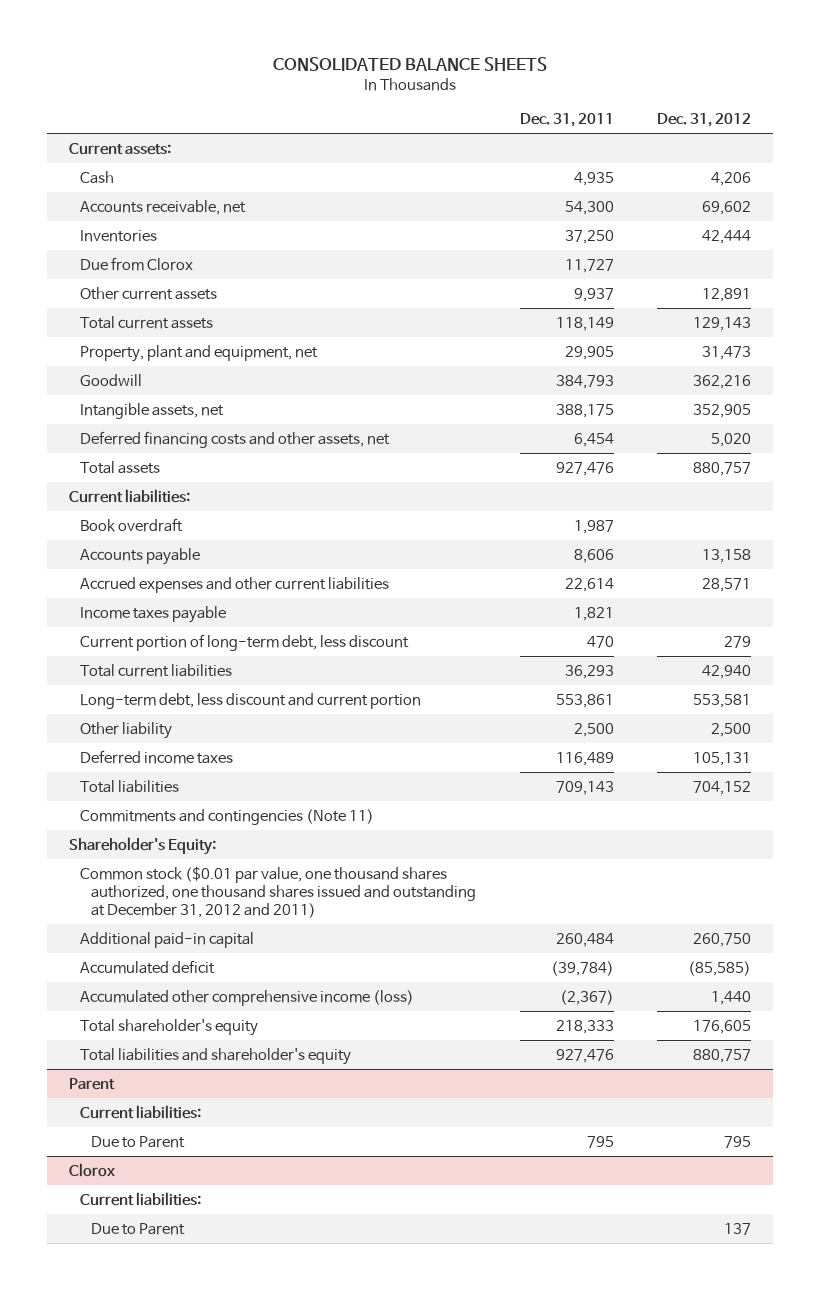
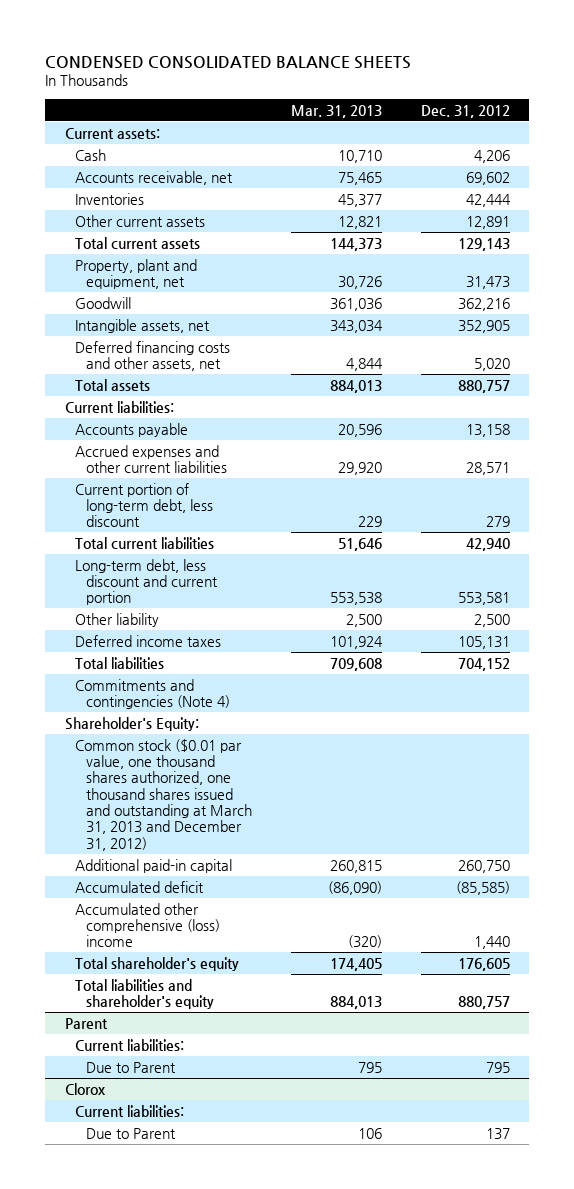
- CONSOLIDATED BALANCE SHEETS
+ CONDENSED CONSOLIDATED BALANCE SHEETS
- | Dec. 31, 2011 | Dec. 31, 2012
+ | Mar. 31, 2013 | Dec. 31, 2012
- Due from Clorox | 11,727 |
- Book overdraft | 1,987 |
- Income taxes payable | 1,821 |
- Commitments and contingencies (Note 11)
+ Commitments and contingencies (Note 4)
- Common stock ($0.01 par value, one thousand shares authorized, one thousand shares issued and outstanding at December 31, 2012 and 2011)
+ Common stock ($0.01 par value, one thousand shares authorized, one thousand shares issued and outstanding at March 31, 2013 and December 31, 2012)
- Accumulated other comprehensive income (loss) | (2,367) | 1,440
+ Accumulated other comprehensive (loss) income | (320) | 1,440

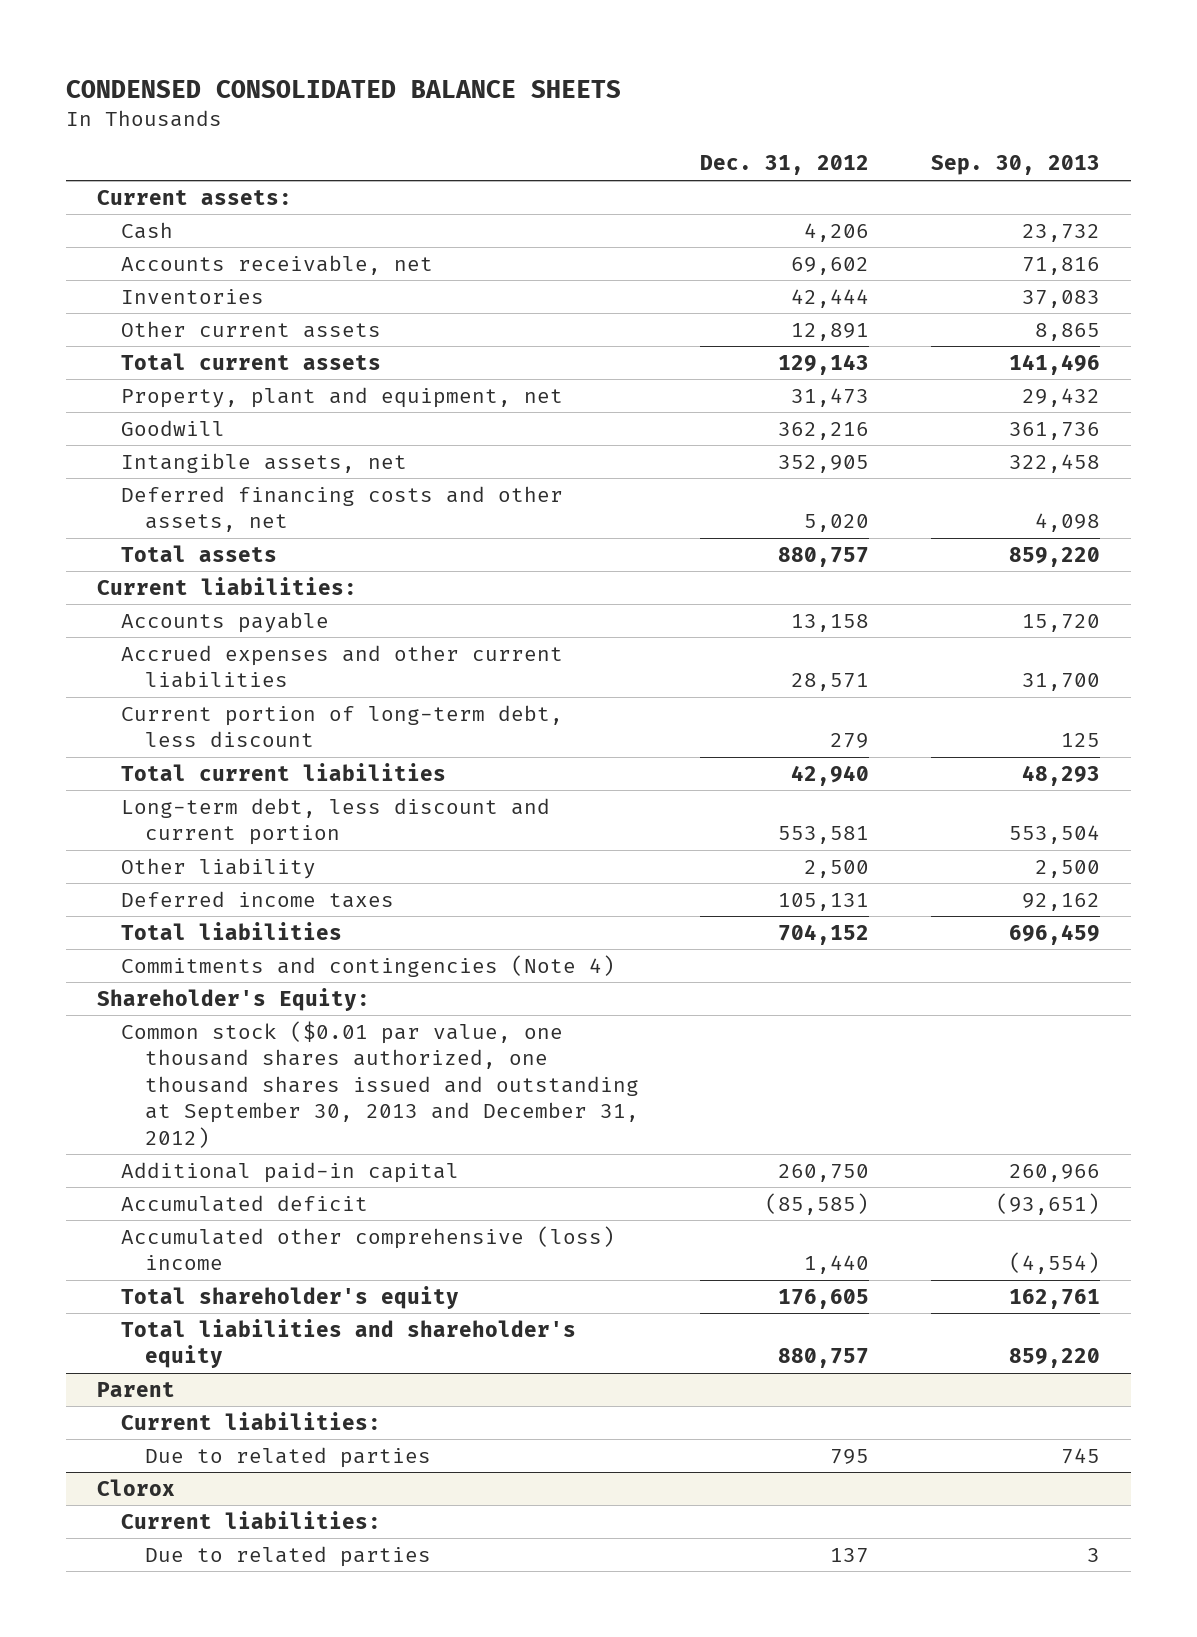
- | Mar. 31, 2013 | Dec. 31, 2012
+ | Dec. 31, 2012 | Sep. 30, 2013
- Common stock ($0.01 par value, one thousand shares authorized, one thousand shares issued and outstanding at March 31, 2013 and December 31, 2012)
+ Common stock ($0.01 par value, one thousand shares authorized, one thousand shares issued and outstanding at September 30, 2013 and December 31, 2012)
@ Parent
- Due to Parent | 795 | 795
+ Due to related parties | 795 | 745
@ Clorox
- Due to Parent | 106 | 137
+ Due to related parties | 137 | 3

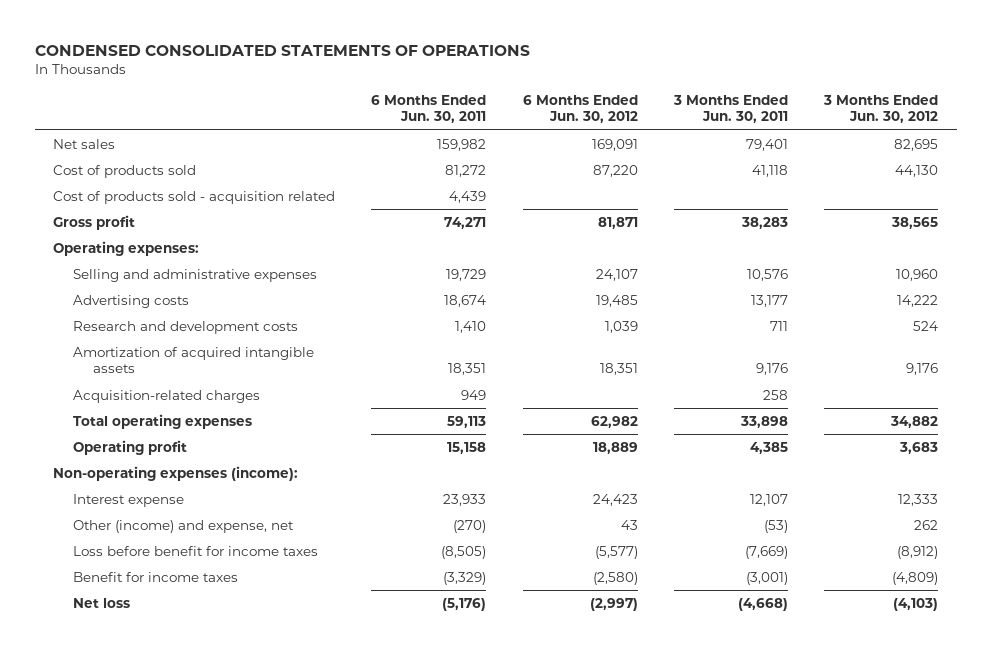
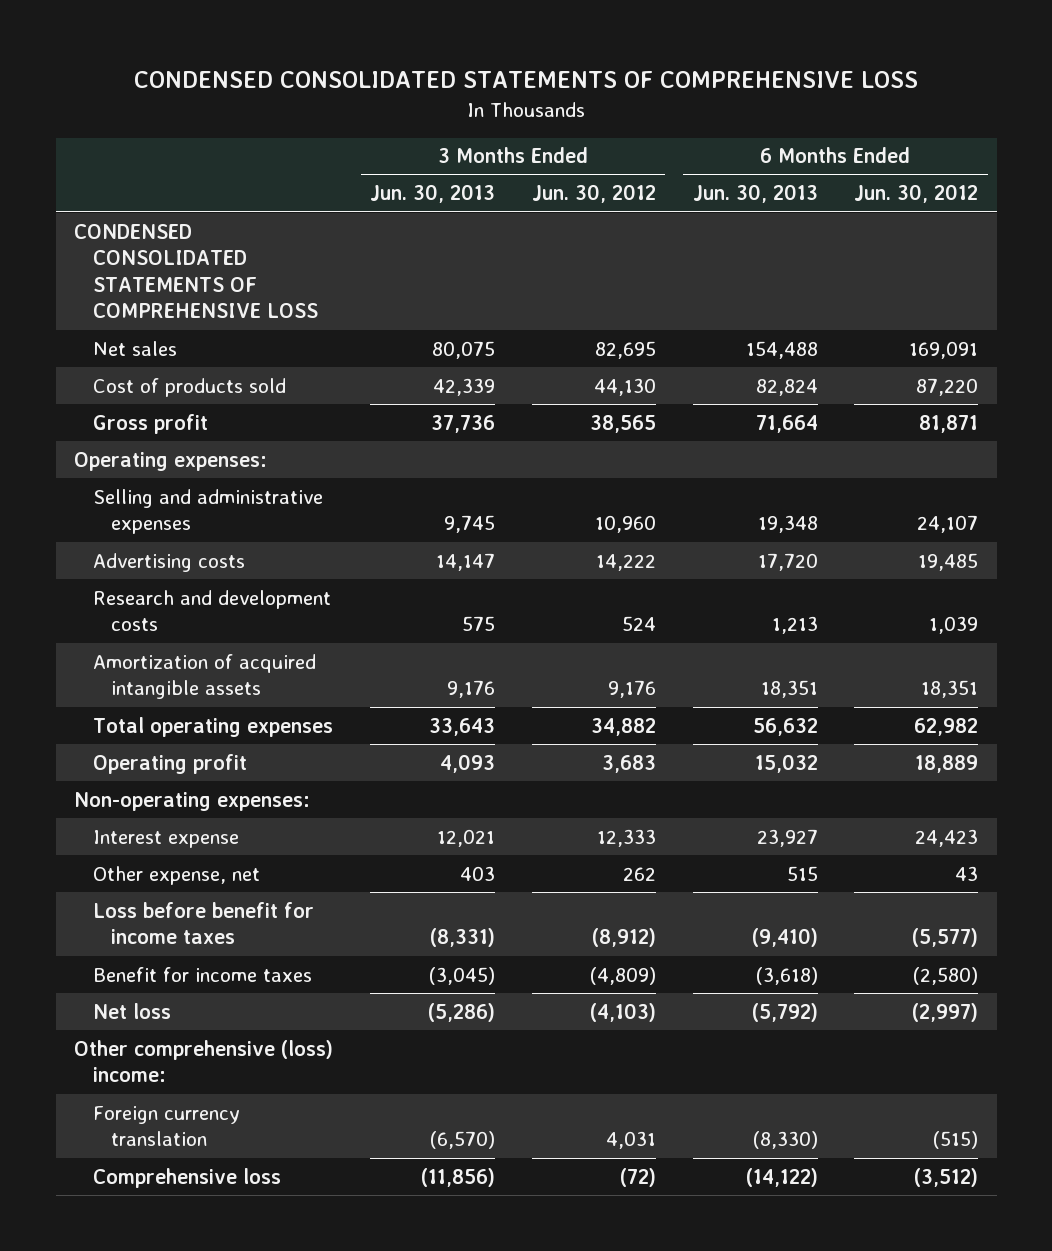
- CONDENSED CONSOLIDATED STATEMENTS OF OPERATIONS
+ CONDENSED CONSOLIDATED STATEMENTS OF COMPREHENSIVE LOSS
- | 6 Months Ended Jun. 30, 2011 | 6 Months Ended Jun. 30, 2012 | 3 Months Ended Jun. 30, 2011 | 3 Months Ended Jun. 30, 2012
+ | 3 Months Ended Jun. 30, 2013 | 3 Months Ended Jun. 30, 2012 | 6 Months Ended Jun. 30, 2013 | 6 Months Ended Jun. 30, 2012
+ CONDENSED CONSOLIDATED STATEMENTS OF COMPREHENSIVE LOSS
- Cost of products sold - acquisition related | 4,439 | | |
- Acquisition-related charges | 949 | | 258 |
- Non-operating expenses (income):
+ Non-operating expenses:
- Other (income) and expense, net | (270) | 43 | (53) | 262
+ Other expense, net | 403 | 262 | 515 | 43
+ Other comprehensive (loss) income:
+ Foreign currency translation | (6,570) | 4,031 | (8,330) | (515)
+ Comprehensive loss | (11,856) | (72) | (14,122) | (3,512)

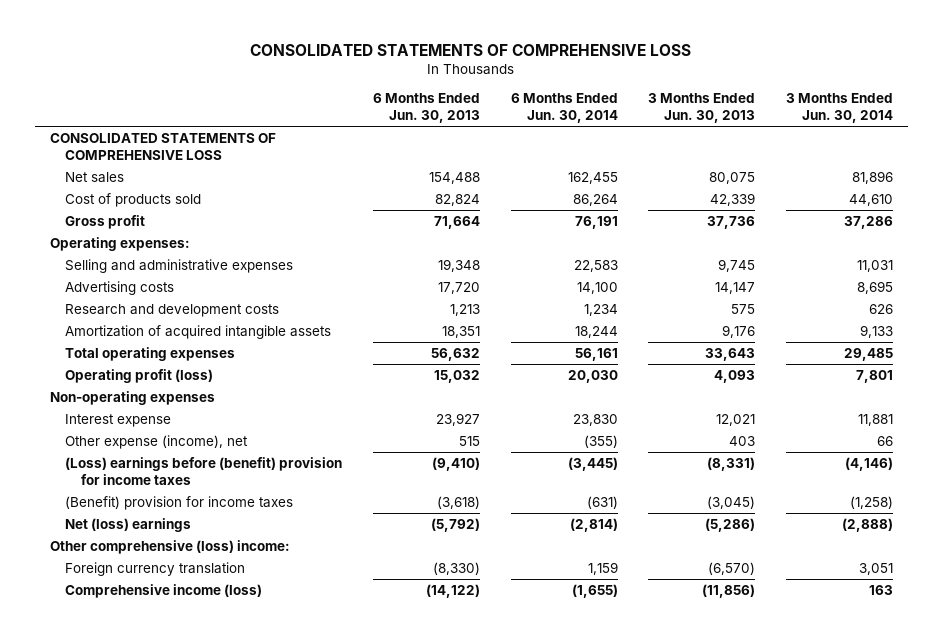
- CONDENSED CONSOLIDATED STATEMENTS OF COMPREHENSIVE LOSS
+ CONSOLIDATED STATEMENTS OF COMPREHENSIVE LOSS
- | 3 Months Ended Jun. 30, 2013 | 3 Months Ended Jun. 30, 2012 | 6 Months Ended Jun. 30, 2013 | 6 Months Ended Jun. 30, 2012
+ | 6 Months Ended Jun. 30, 2013 | 6 Months Ended Jun. 30, 2014 | 3 Months Ended Jun. 30, 2013 | 3 Months Ended Jun. 30, 2014
- CONDENSED CONSOLIDATED STATEMENTS OF COMPREHENSIVE LOSS
+ CONSOLIDATED STATEMENTS OF COMPREHENSIVE LOSS
- Operating profit | 4,093 | 3,683 | 15,032 | 18,889
- Non-operating expenses:
+ Operating profit (loss) | 15,032 | 20,030 | 4,093 | 7,801
+ Non-operating expenses
- Other expense, net | 403 | 262 | 515 | 43
- Loss before benefit for income taxes | (8,331) | (8,912) | (9,410) | (5,577)
- Benefit for income taxes | (3,045) | (4,809) | (3,618) | (2,580)
- Net loss | (5,286) | (4,103) | (5,792) | (2,997)
+ Other expense (income), net | 515 | (355) | 403 | 66
+ (Loss) earnings before (benefit) provision for income taxes | (9,410) | (3,445) | (8,331) | (4,146)
+ (Benefit) provision for income taxes | (3,618) | (631) | (3,045) | (1,258)
+ Net (loss) earnings | (5,792) | (2,814) | (5,286) | (2,888)
- Comprehensive loss | (11,856) | (72) | (14,122) | (3,512)
+ Comprehensive income (loss) | (14,122) | (1,655) | (11,856) | 163

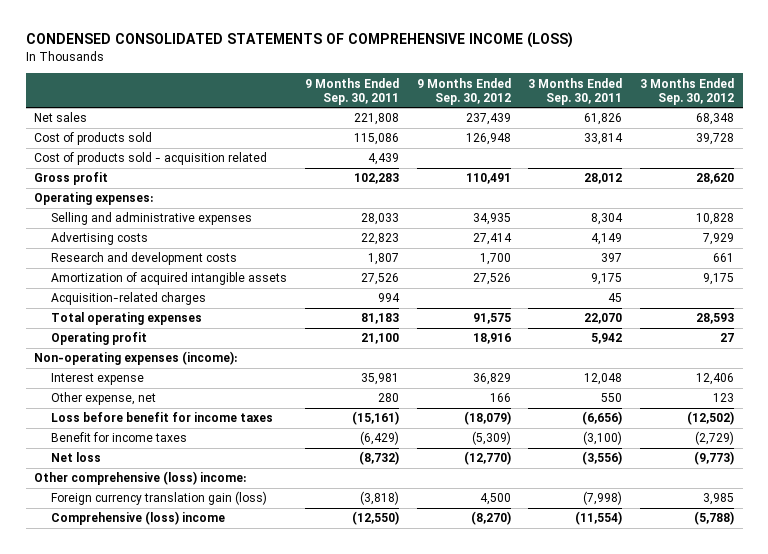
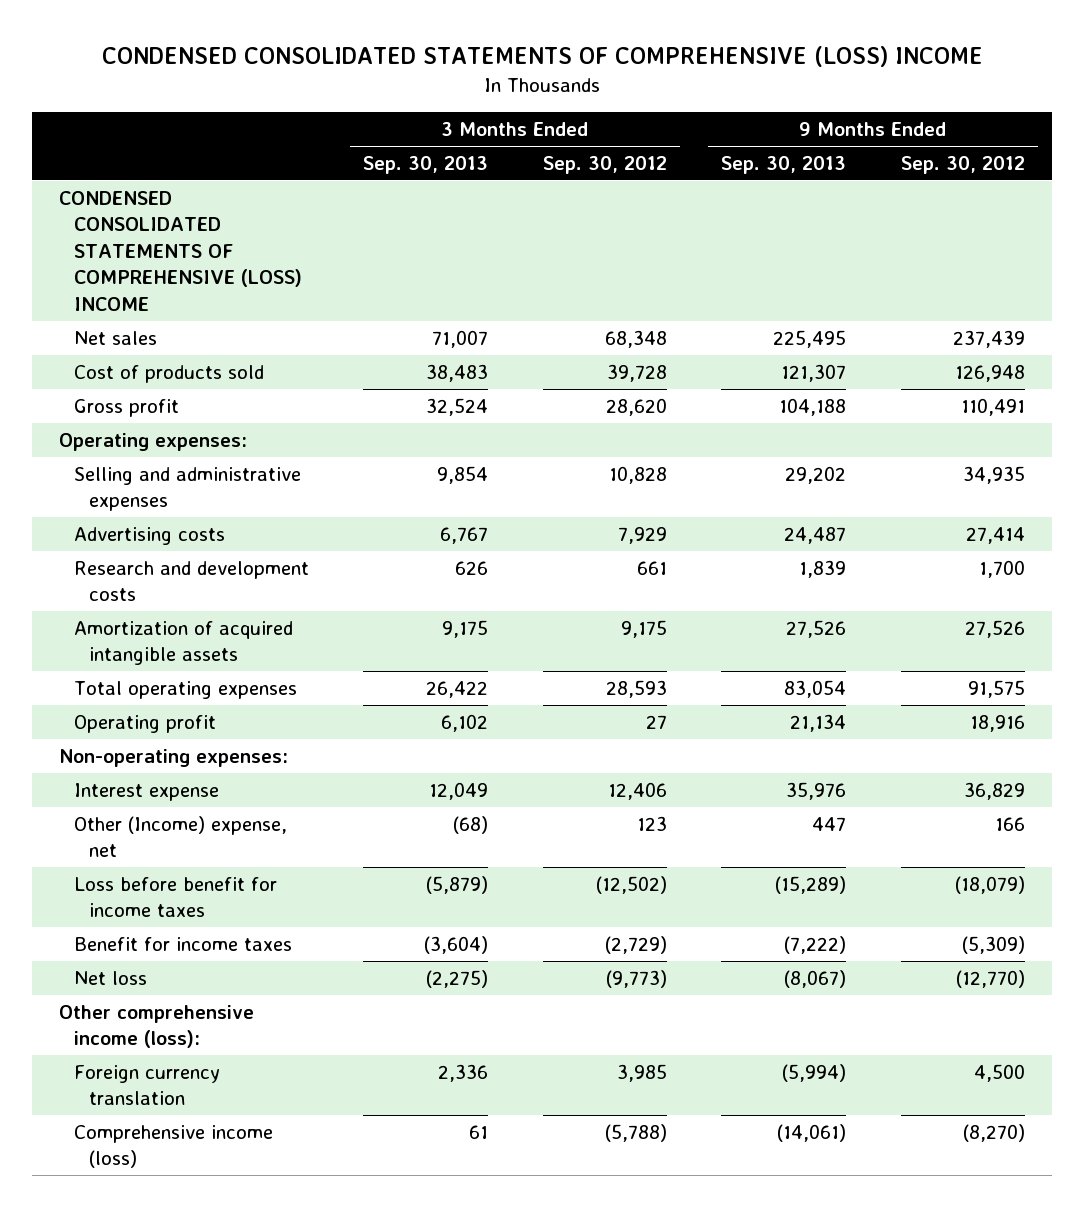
- CONDENSED CONSOLIDATED STATEMENTS OF COMPREHENSIVE INCOME (LOSS)
+ CONDENSED CONSOLIDATED STATEMENTS OF COMPREHENSIVE (LOSS) INCOME
- | 9 Months Ended Sep. 30, 2011 | 9 Months Ended Sep. 30, 2012 | 3 Months Ended Sep. 30, 2011 | 3 Months Ended Sep. 30, 2012
+ | 3 Months Ended Sep. 30, 2013 | 3 Months Ended Sep. 30, 2012 | 9 Months Ended Sep. 30, 2013 | 9 Months Ended Sep. 30, 2012
+ CONDENSED CONSOLIDATED STATEMENTS OF COMPREHENSIVE (LOSS) INCOME
- Cost of products sold - acquisition related | 4,439 | | |
- Acquisition-related charges | 994 | | 45 |
- Non-operating expenses (income):
+ Non-operating expenses:
- Other expense, net | 280 | 166 | 550 | 123
+ Other (Income) expense, net | (68) | 123 | 447 | 166
- Other comprehensive (loss) income:
- Foreign currency translation gain (loss) | (3,818) | 4,500 | (7,998) | 3,985
- Comprehensive (loss) income | (12,550) | (8,270) | (11,554) | (5,788)
+ Other comprehensive income (loss):
+ Foreign currency translation | 2,336 | 3,985 | (5,994) | 4,500
+ Comprehensive income (loss) | 61 | (5,788) | (14,061) | (8,270)

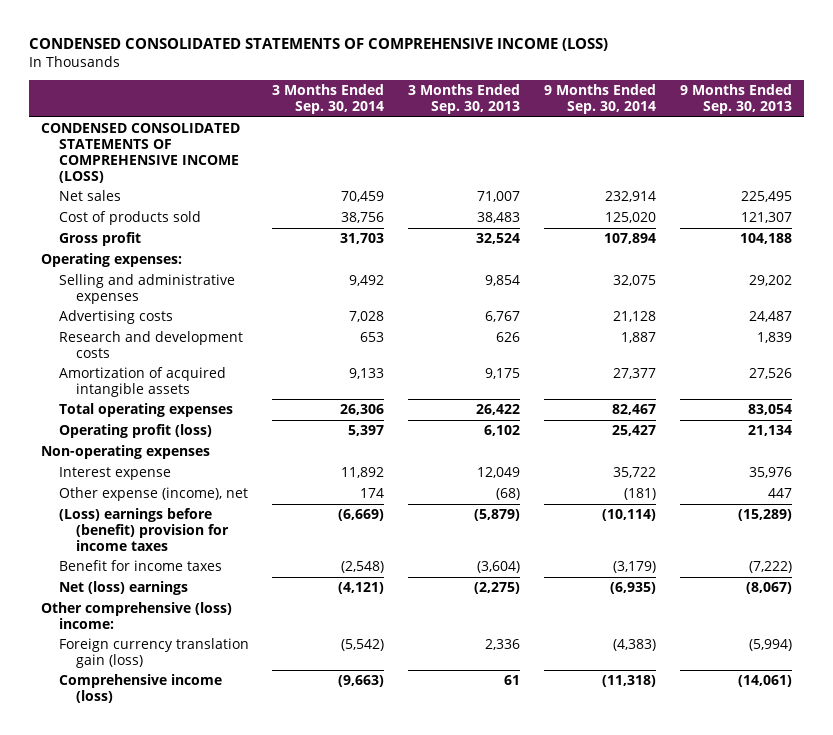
- CONDENSED CONSOLIDATED STATEMENTS OF COMPREHENSIVE (LOSS) INCOME
+ CONDENSED CONSOLIDATED STATEMENTS OF COMPREHENSIVE INCOME (LOSS)
- | 3 Months Ended Sep. 30, 2013 | 3 Months Ended Sep. 30, 2012 | 9 Months Ended Sep. 30, 2013 | 9 Months Ended Sep. 30, 2012
+ | 3 Months Ended Sep. 30, 2014 | 3 Months Ended Sep. 30, 2013 | 9 Months Ended Sep. 30, 2014 | 9 Months Ended Sep. 30, 2013
- CONDENSED CONSOLIDATED STATEMENTS OF COMPREHENSIVE (LOSS) INCOME
+ CONDENSED CONSOLIDATED STATEMENTS OF COMPREHENSIVE INCOME (LOSS)
- Operating profit | 6,102 | 27 | 21,134 | 18,916
- Non-operating expenses:
+ Operating profit (loss) | 5,397 | 6,102 | 25,427 | 21,134
+ Non-operating expenses
- Other (Income) expense, net | (68) | 123 | 447 | 166
- Loss before benefit for income taxes | (5,879) | (12,502) | (15,289) | (18,079)
+ Other expense (income), net | 174 | (68) | (181) | 447
+ (Loss) earnings before (benefit) provision for income taxes | (6,669) | (5,879) | (10,114) | (15,289)
- Net loss | (2,275) | (9,773) | (8,067) | (12,770)
- Other comprehensive income (loss):
- Foreign currency translation | 2,336 | 3,985 | (5,994) | 4,500
+ Net (loss) earnings | (4,121) | (2,275) | (6,935) | (8,067)
+ Other comprehensive (loss) income:
+ Foreign currency translation gain (loss) | (5,542) | 2,336 | (4,383) | (5,994)

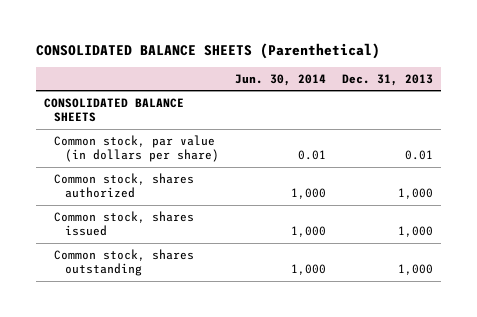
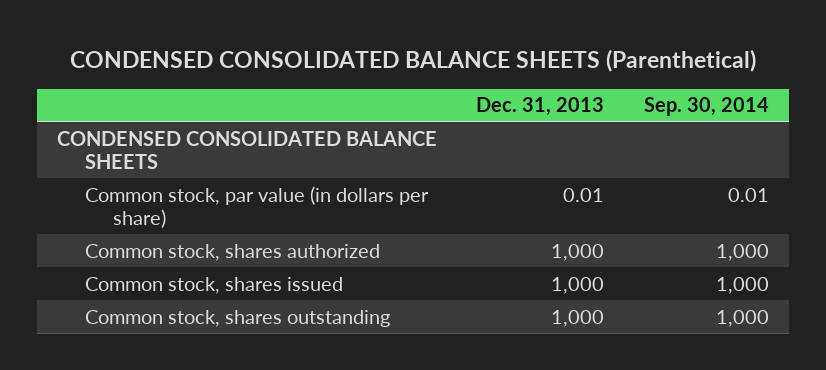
- CONSOLIDATED BALANCE SHEETS (Parenthetical)
+ CONDENSED CONSOLIDATED BALANCE SHEETS (Parenthetical)
- | Jun. 30, 2014 | Dec. 31, 2013
+ | Dec. 31, 2013 | Sep. 30, 2014
- CONSOLIDATED BALANCE SHEETS
+ CONDENSED CONSOLIDATED BALANCE SHEETS

